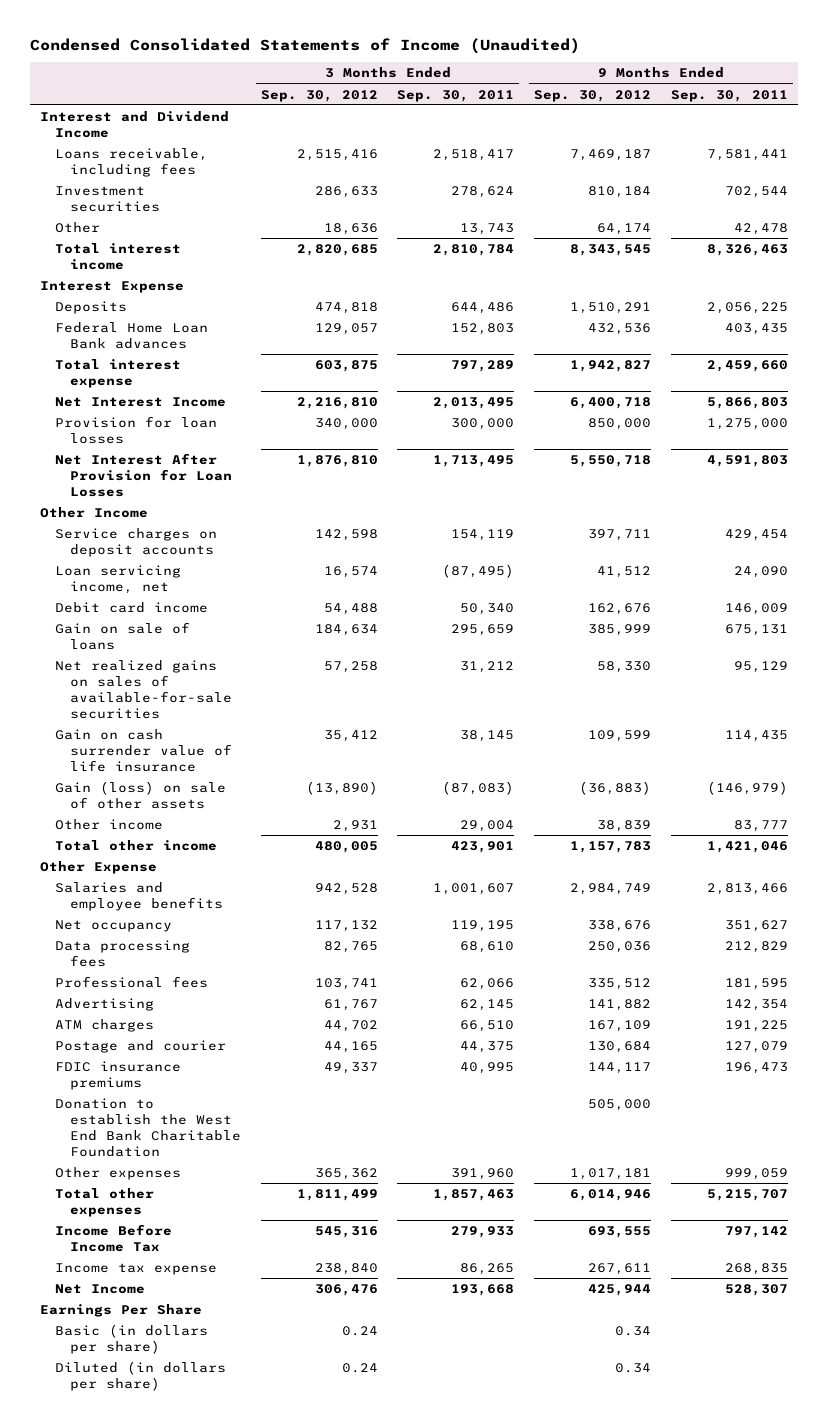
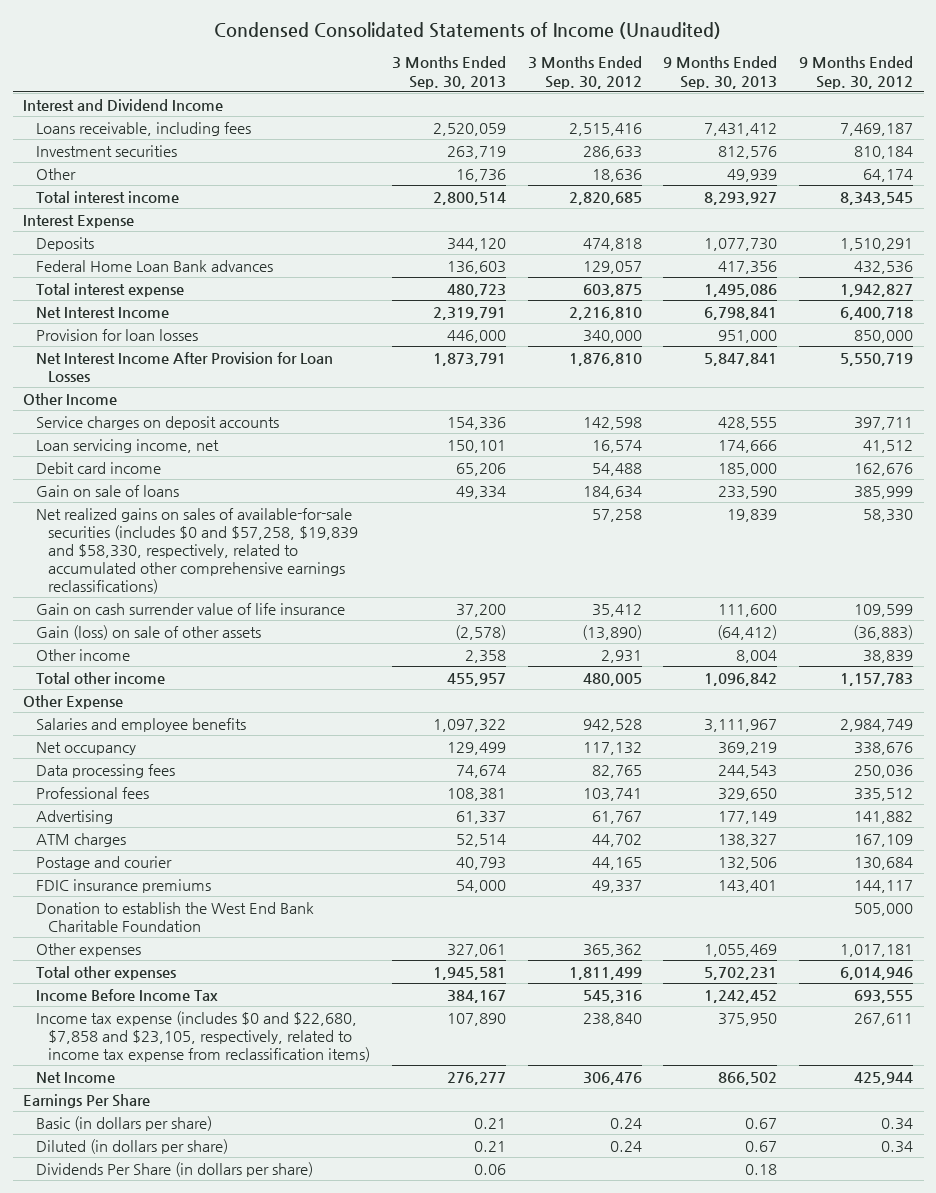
- | 3 Months Ended Sep. 30, 2012 | 3 Months Ended Sep. 30, 2011 | 9 Months Ended Sep. 30, 2012 | 9 Months Ended Sep. 30, 2011
+ | 3 Months Ended Sep. 30, 2013 | 3 Months Ended Sep. 30, 2012 | 9 Months Ended Sep. 30, 2013 | 9 Months Ended Sep. 30, 2012
- Net Interest After Provision for Loan Losses | 1,876,810 | 1,713,495 | 5,550,718 | 4,591,803
+ Net Interest Income After Provision for Loan Losses | 1,873,791 | 1,876,810 | 5,847,841 | 5,550,719
- Net realized gains on sales of available-for-sale securities | 57,258 | 31,212 | 58,330 | 95,129
+ Net realized gains on sales of available-for-sale securities (includes $0 and $57,258, $19,839 and $58,330, respectively, related to accumulated other comprehensive earnings reclassifications) | | 57,258 | 19,839 | 58,330
- Income tax expense | 238,840 | 86,265 | 267,611 | 268,835
+ Income tax expense (includes $0 and $22,680, $7,858 and $23,105, respectively, related to income tax expense from reclassification items) | 107,890 | 238,840 | 375,950 | 267,611
+ Dividends Per Share (in dollars per share) | 0.06 | | 0.18 |

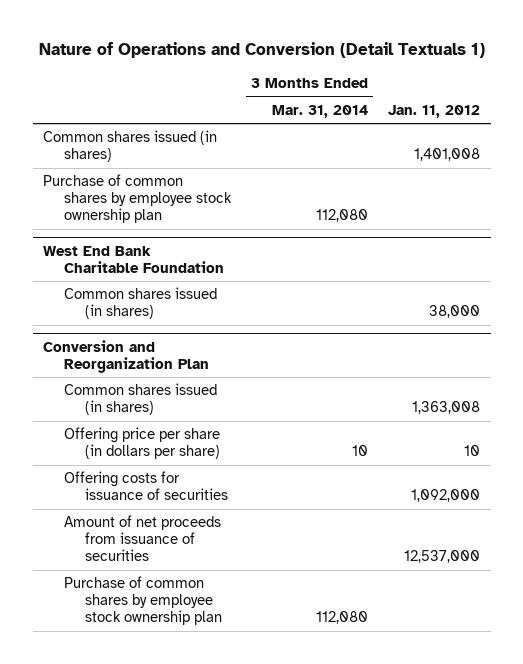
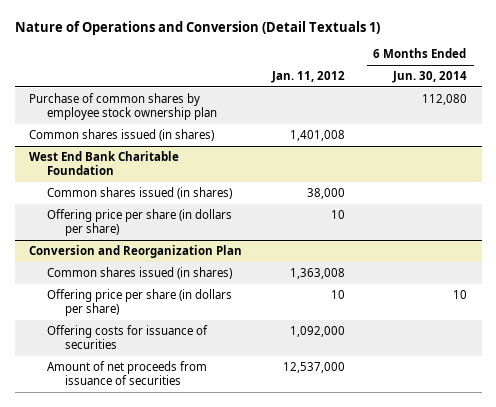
- | 3 Months Ended Mar. 31, 2014 | Jan. 11, 2012
+ | Jan. 11, 2012 | 6 Months Ended Jun. 30, 2014
moved down: Common shares issued (in shares) | 1,401,008 |
@ West End Bank Charitable Foundation
+ Offering price per share (in dollars per share) | 10 |
@ Conversion and Reorganization Plan
- Purchase of common shares by employee stock ownership plan | 112,080 |

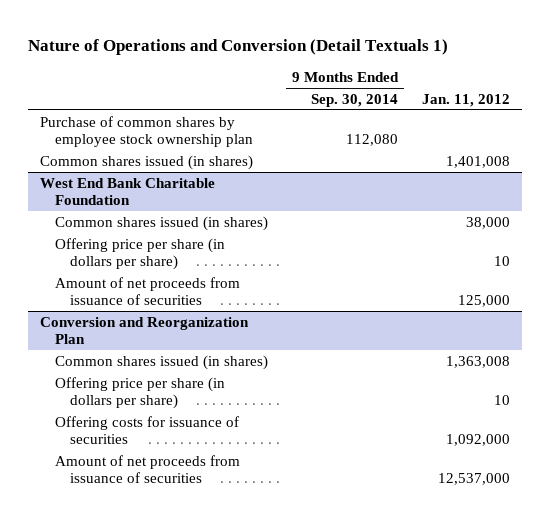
- | Jan. 11, 2012 | 6 Months Ended Jun. 30, 2014
+ | 9 Months Ended Sep. 30, 2014 | Jan. 11, 2012
@ West End Bank Charitable Foundation
+ Amount of net proceeds from issuance of securities | | 125,000

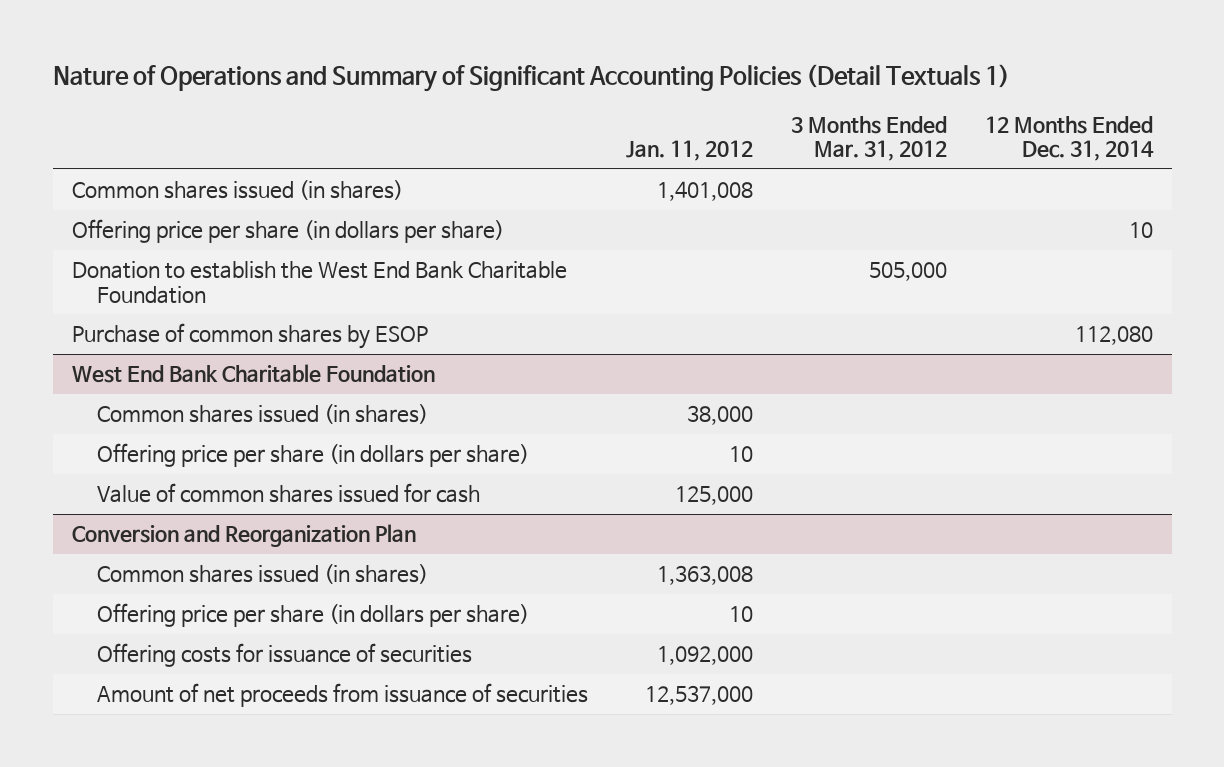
- Nature of Operations and Conversion (Detail Textuals 1)
+ Nature of Operations and Summary of Significant Accounting Policies (Detail Textuals 1)
- | 9 Months Ended Sep. 30, 2014 | Jan. 11, 2012
+ | Jan. 11, 2012 | 3 Months Ended Mar. 31, 2012 | 12 Months Ended Dec. 31, 2014
- Purchase of common shares by employee stock ownership plan | 112,080 |
+ Offering price per share (in dollars per share) | | | 10
+ Donation to establish the West End Bank Charitable Foundation | | 505,000 |
+ Purchase of common shares by ESOP | | | 112,080
@ West End Bank Charitable Foundation
- Amount of net proceeds from issuance of securities | | 125,000
+ Value of common shares issued for cash | 125,000 | |

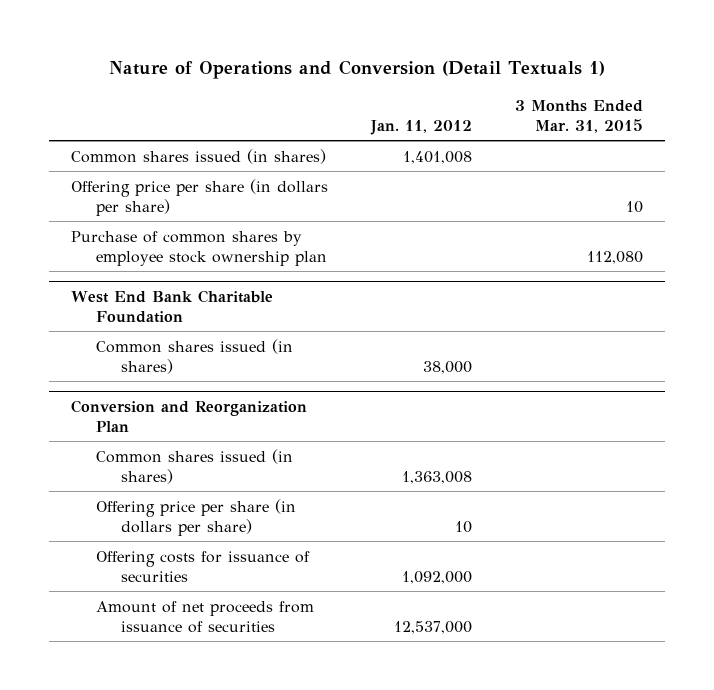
- Nature of Operations and Summary of Significant Accounting Policies (Detail Textuals 1)
+ Nature of Operations and Conversion (Detail Textuals 1)
- | Jan. 11, 2012 | 3 Months Ended Mar. 31, 2012 | 12 Months Ended Dec. 31, 2014
+ | Jan. 11, 2012 | 3 Months Ended Mar. 31, 2015
- Donation to establish the West End Bank Charitable Foundation | | 505,000 |
- Purchase of common shares by ESOP | | | 112,080
+ Purchase of common shares by employee stock ownership plan | | 112,080
@ West End Bank Charitable Foundation
- Offering price per share (in dollars per share) | 10 | |
- Value of common shares issued for cash | 125,000 | |

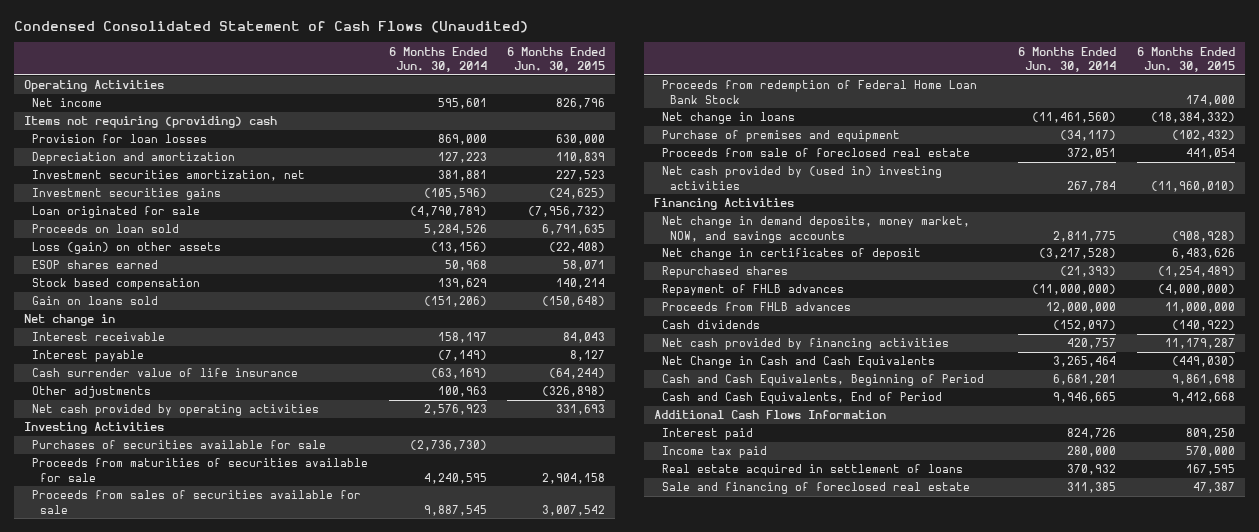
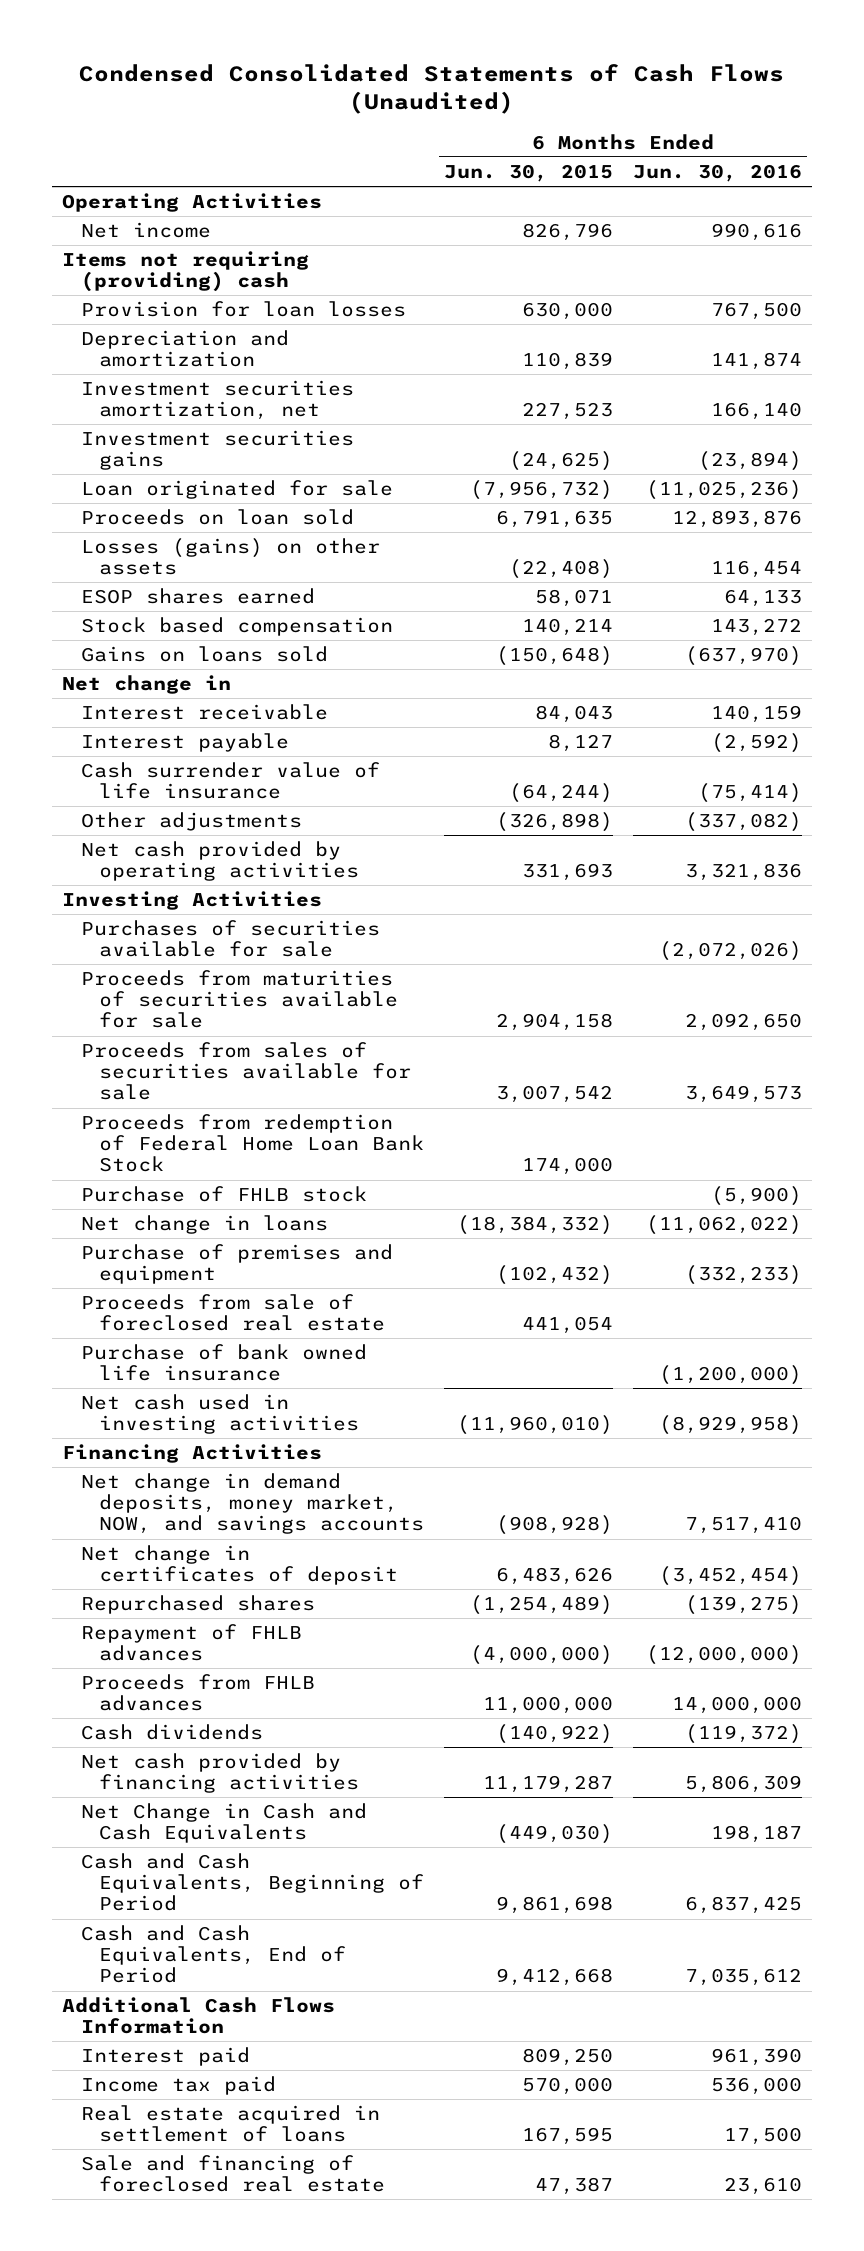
- Condensed Consolidated Statement of Cash Flows (Unaudited)
+ Condensed Consolidated Statements of Cash Flows (Unaudited)
- | 6 Months Ended Jun. 30, 2014 | 6 Months Ended Jun. 30, 2015
+ | 6 Months Ended Jun. 30, 2015 | 6 Months Ended Jun. 30, 2016
- Loss (gain) on other assets | (13,156) | (22,408)
+ Losses (gains) on other assets | (22,408) | 116,454
- Gain on loans sold | (151,206) | (150,648)
+ Gains on loans sold | (150,648) | (637,970)
+ Purchase of FHLB stock | | (5,900)
- Net cash provided by (used in) investing activities | 267,784 | (11,960,010)
+ Purchase of bank owned life insurance | | (1,200,000)
+ Net cash used in investing activities | (11,960,010) | (8,929,958)

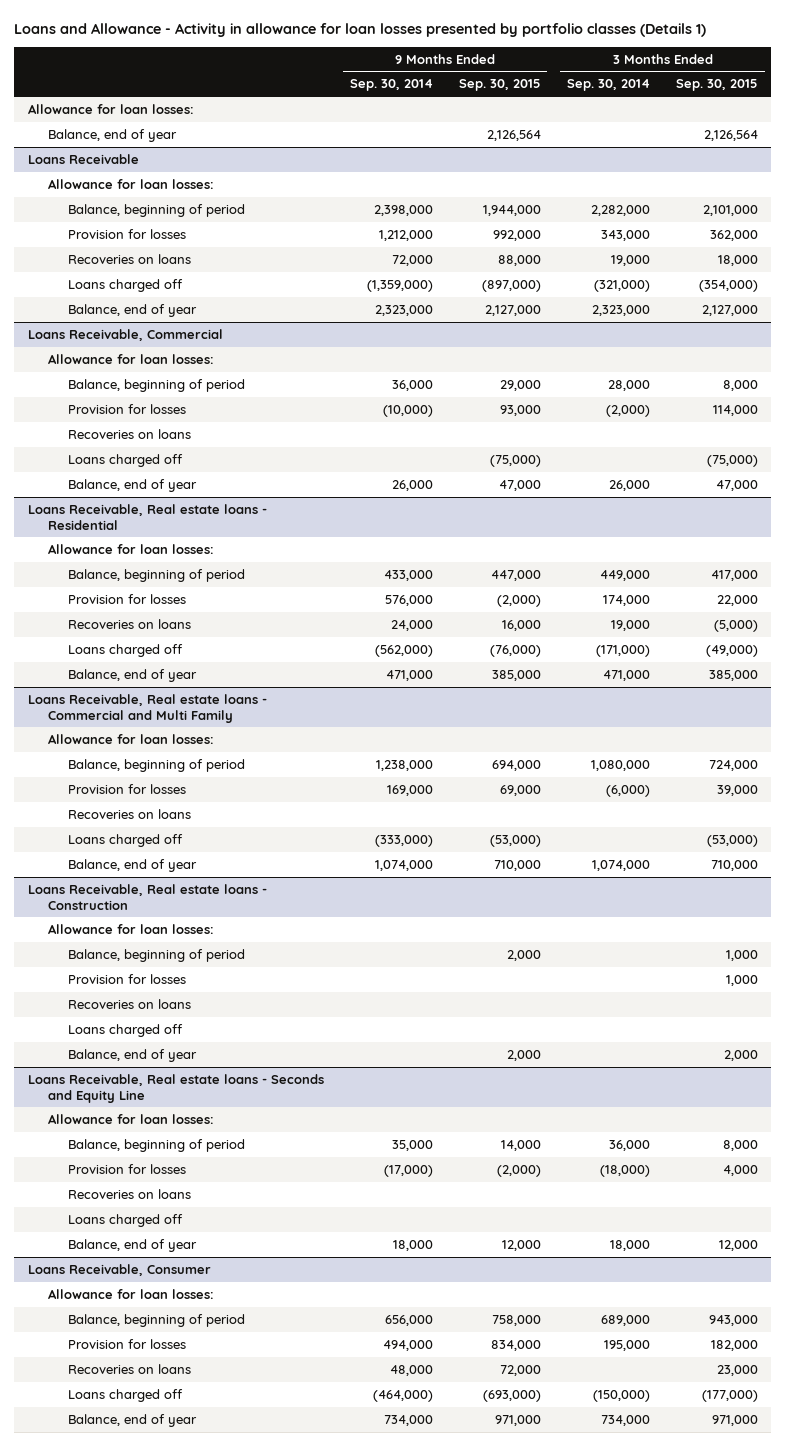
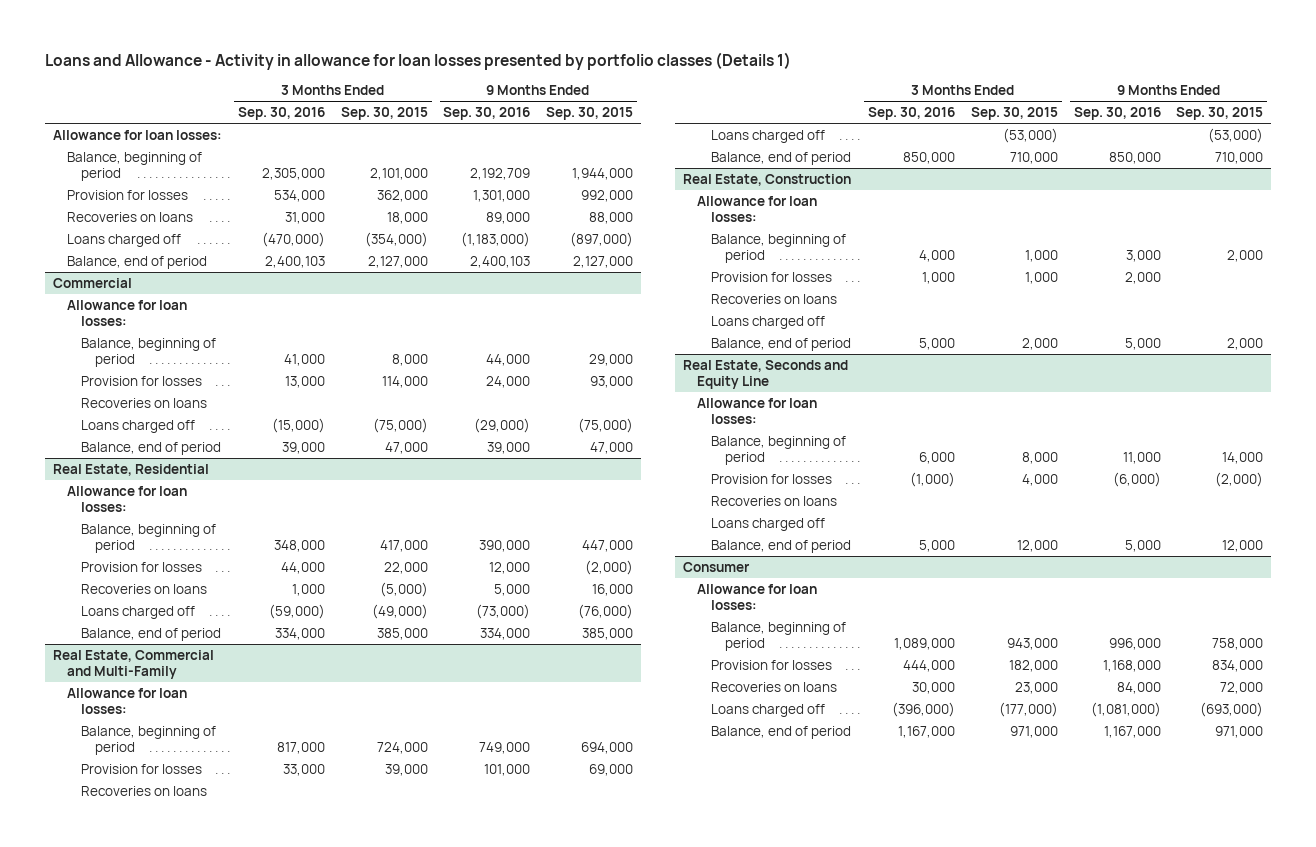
- | 9 Months Ended Sep. 30, 2014 | 9 Months Ended Sep. 30, 2015 | 3 Months Ended Sep. 30, 2014 | 3 Months Ended Sep. 30, 2015
+ | 3 Months Ended Sep. 30, 2016 | 3 Months Ended Sep. 30, 2015 | 9 Months Ended Sep. 30, 2016 | 9 Months Ended Sep. 30, 2015
- Balance, end of year | | 2,126,564 | | 2,126,564
- Loans Receivable
- Allowance for loan losses:
- Balance, end of year | 2,323,000 | 2,127,000 | 2,323,000 | 2,127,000
- Loans Receivable, Commercial
+ Balance, end of period | 2,400,103 | 2,127,000 | 2,400,103 | 2,127,000
+ Commercial
- Balance, end of year | 26,000 | 47,000 | 26,000 | 47,000
- Loans Receivable, Real estate loans - Residential
+ Balance, end of period | 39,000 | 47,000 | 39,000 | 47,000
+ Real Estate, Residential
- Balance, end of year | 471,000 | 385,000 | 471,000 | 385,000
- Loans Receivable, Real estate loans - Commercial and Multi Family
+ Balance, end of period | 334,000 | 385,000 | 334,000 | 385,000
+ Real Estate, Commercial and Multi-Family
- Balance, end of year | 1,074,000 | 710,000 | 1,074,000 | 710,000
- Loans Receivable, Real estate loans - Construction
+ Balance, end of period | 850,000 | 710,000 | 850,000 | 710,000
+ Real Estate, Construction
- Balance, end of year | | 2,000 | | 2,000
- Loans Receivable, Real estate loans - Seconds and Equity Line
+ Balance, end of period | 5,000 | 2,000 | 5,000 | 2,000
+ Real Estate, Seconds and Equity Line
- Balance, end of year | 18,000 | 12,000 | 18,000 | 12,000
- Loans Receivable, Consumer
+ Balance, end of period | 5,000 | 12,000 | 5,000 | 12,000
+ Consumer
- Balance, end of year | 734,000 | 971,000 | 734,000 | 971,000
+ Balance, end of period | 1,167,000 | 971,000 | 1,167,000 | 971,000

